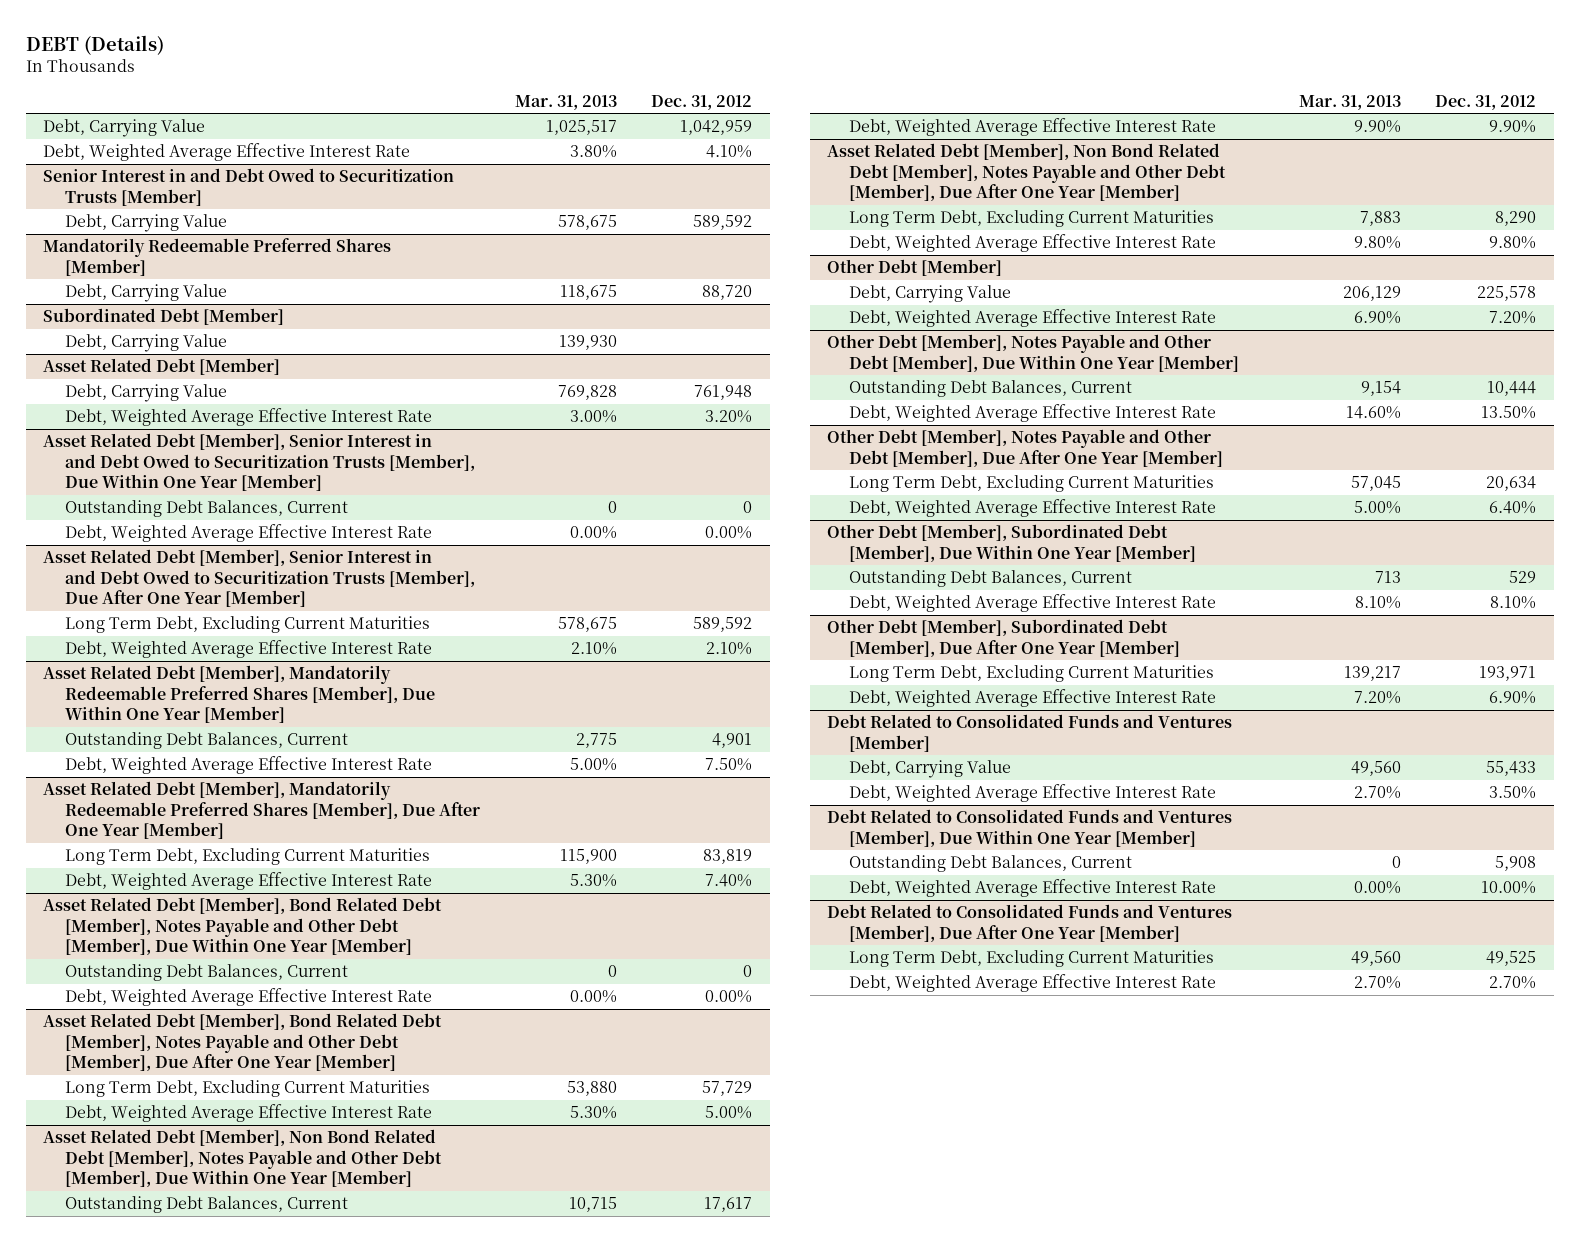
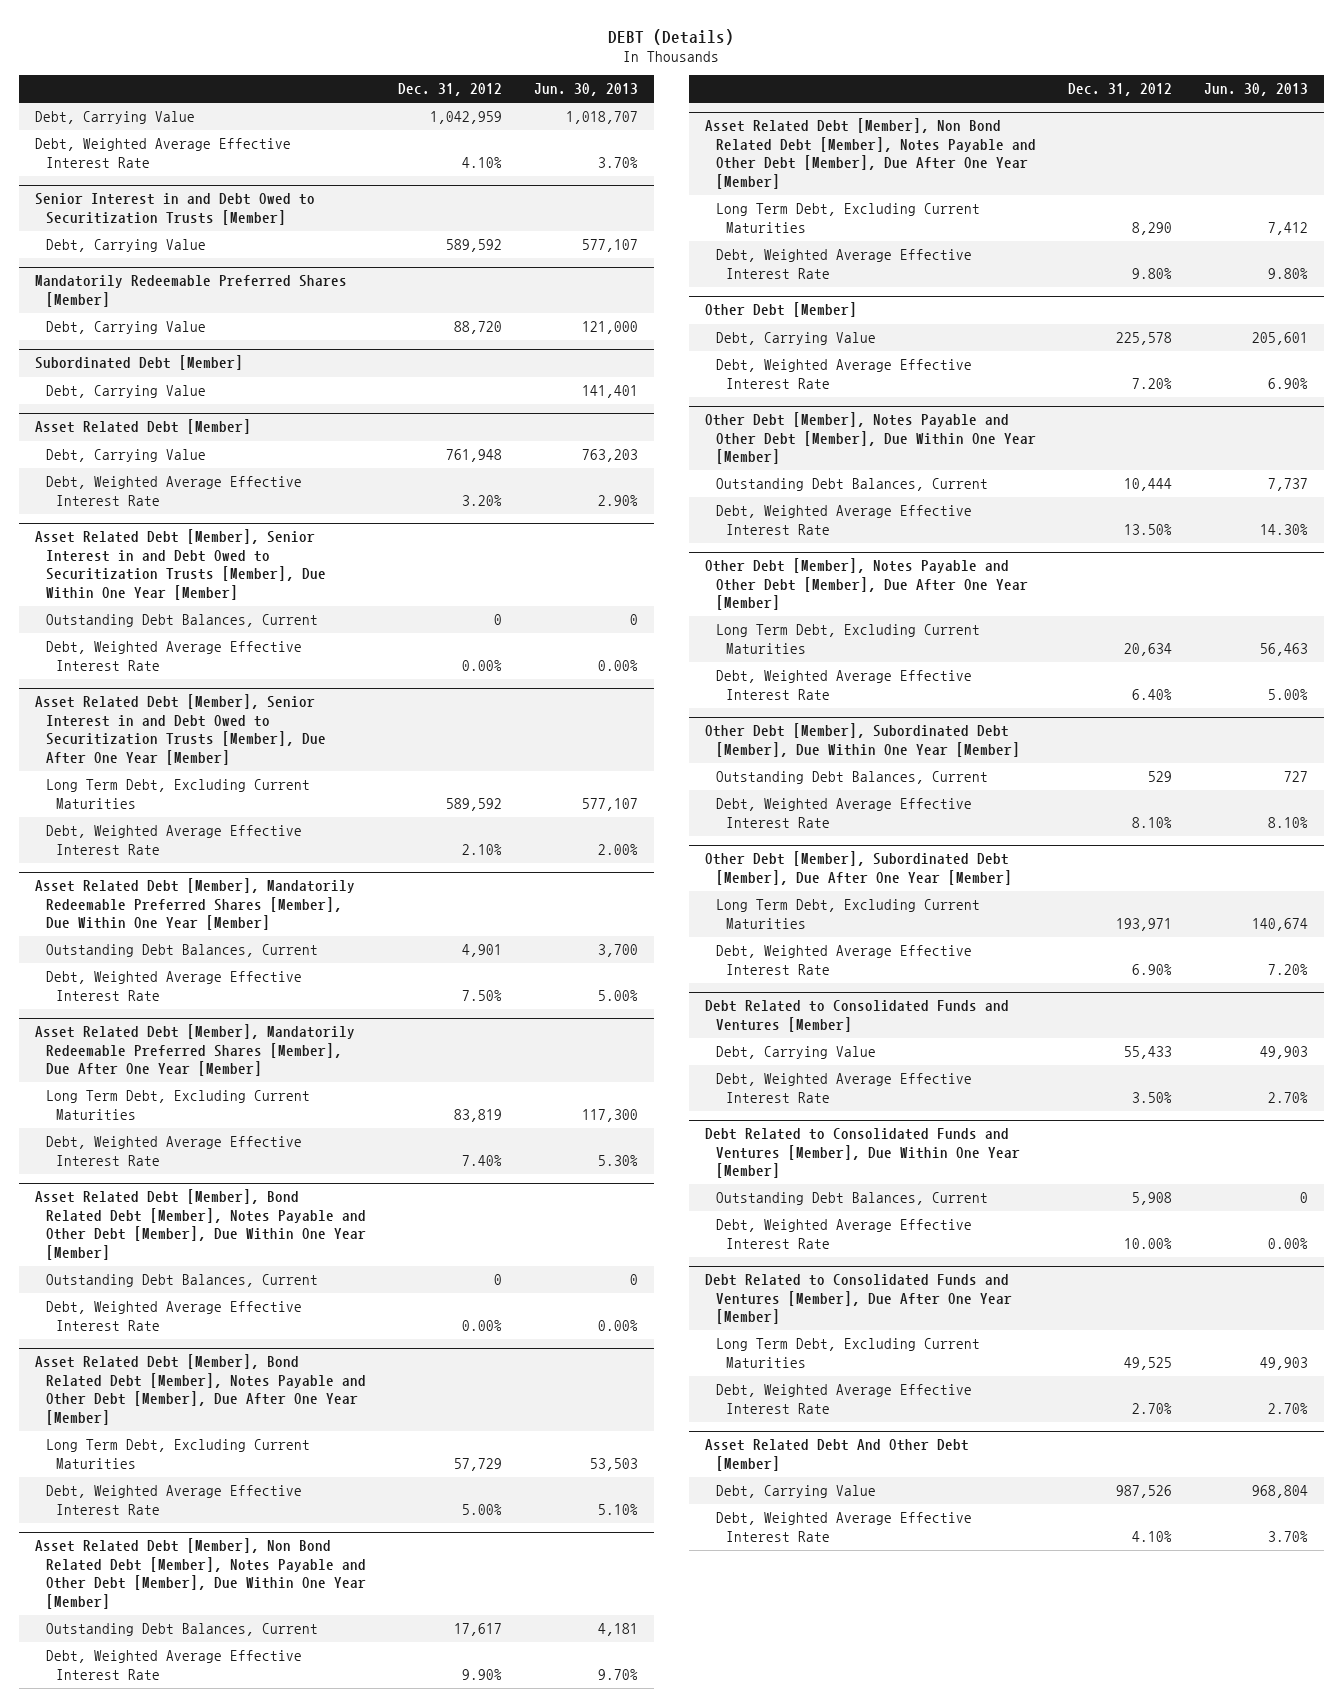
- | Mar. 31, 2013 | Dec. 31, 2012
+ | Dec. 31, 2012 | Jun. 30, 2013
+ Asset Related Debt And Other Debt [Member]
+ Debt, Carrying Value | 987,526 | 968,804
+ Debt, Weighted Average Effective Interest Rate | 4.10% | 3.70%

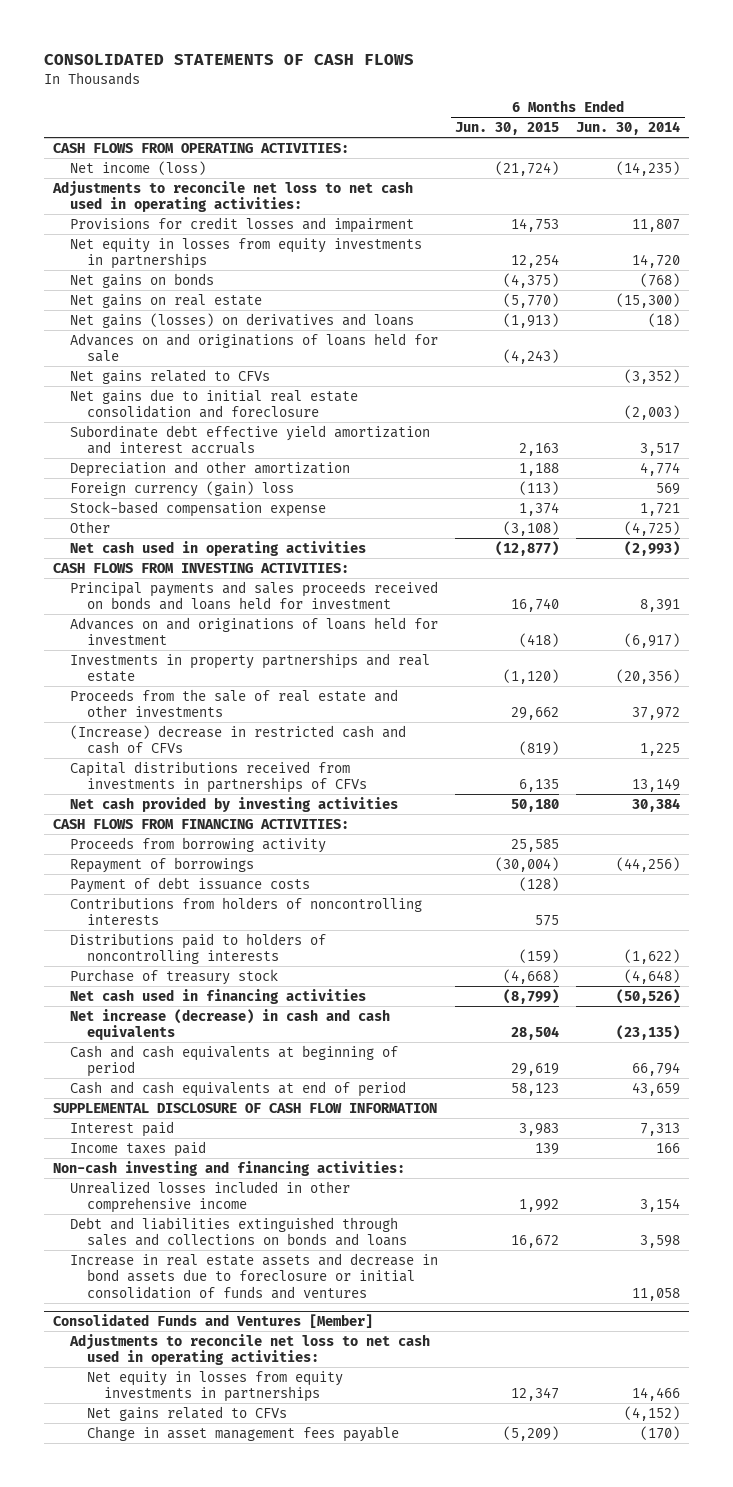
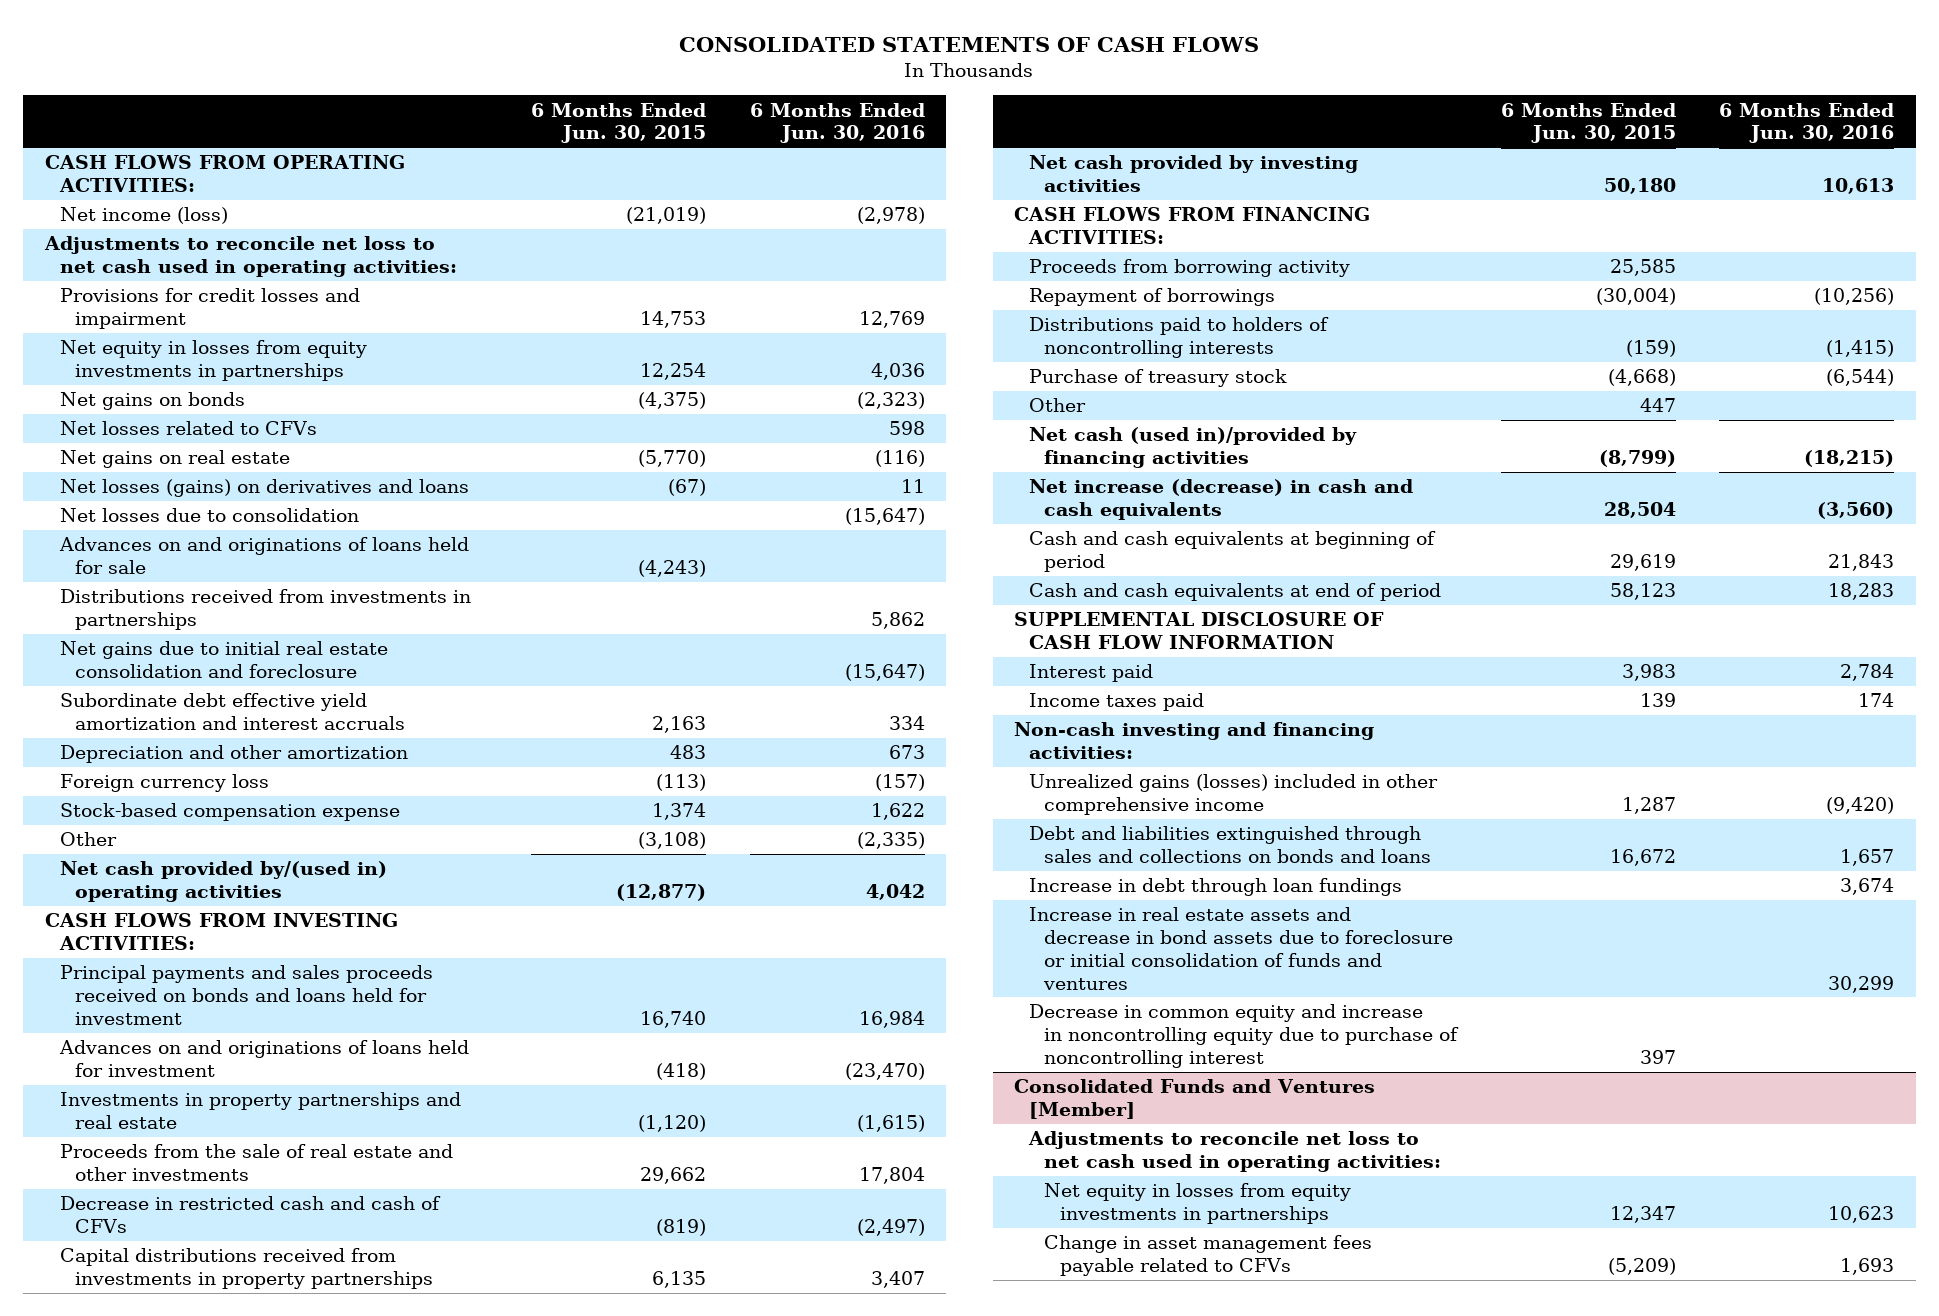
- | 6 Months Ended Jun. 30, 2015 | 6 Months Ended Jun. 30, 2014
+ | 6 Months Ended Jun. 30, 2015 | 6 Months Ended Jun. 30, 2016
- Net income (loss) | (21,724) | (14,235)
+ Net income (loss) | (21,019) | (2,978)
+ Net losses related to CFVs | | 598
- Net gains (losses) on derivatives and loans | (1,913) | (18)
+ Net losses (gains) on derivatives and loans | (67) | 11
+ Net losses due to consolidation | | (15,647)
- Net gains related to CFVs | | (3,352)
+ Distributions received from investments in partnerships | | 5,862
- Depreciation and other amortization | 1,188 | 4,774
- Foreign currency (gain) loss | (113) | 569
+ Depreciation and other amortization | 483 | 673
+ Foreign currency loss | (113) | (157)
- Net cash used in operating activities | (12,877) | (2,993)
+ Net cash provided by/(used in) operating activities | (12,877) | 4,042
- (Increase) decrease in restricted cash and cash of CFVs | (819) | 1,225
- Capital distributions received from investments in partnerships of CFVs | 6,135 | 13,149
+ Decrease in restricted cash and cash of CFVs | (819) | (2,497)
+ Capital distributions received from investments in property partnerships | 6,135 | 3,407
- Payment of debt issuance costs | (128) |
- Contributions from holders of noncontrolling interests | 575 |
- Net cash used in financing activities | (8,799) | (50,526)
+ Other | 447 |
+ Net cash (used in)/provided by financing activities | (8,799) | (18,215)
- Unrealized losses included in other comprehensive income | 1,992 | 3,154
+ Unrealized gains (losses) included in other comprehensive income | 1,287 | (9,420)
+ Increase in debt through loan fundings | | 3,674
+ Decrease in common equity and increase in noncontrolling equity due to purchase of noncontrolling interest | 397 |
@ Consolidated Funds and Ventures [Member]
- Net gains related to CFVs | | (4,152)
- Change in asset management fees payable | (5,209) | (170)
+ Change in asset management fees payable related to CFVs | (5,209) | 1,693

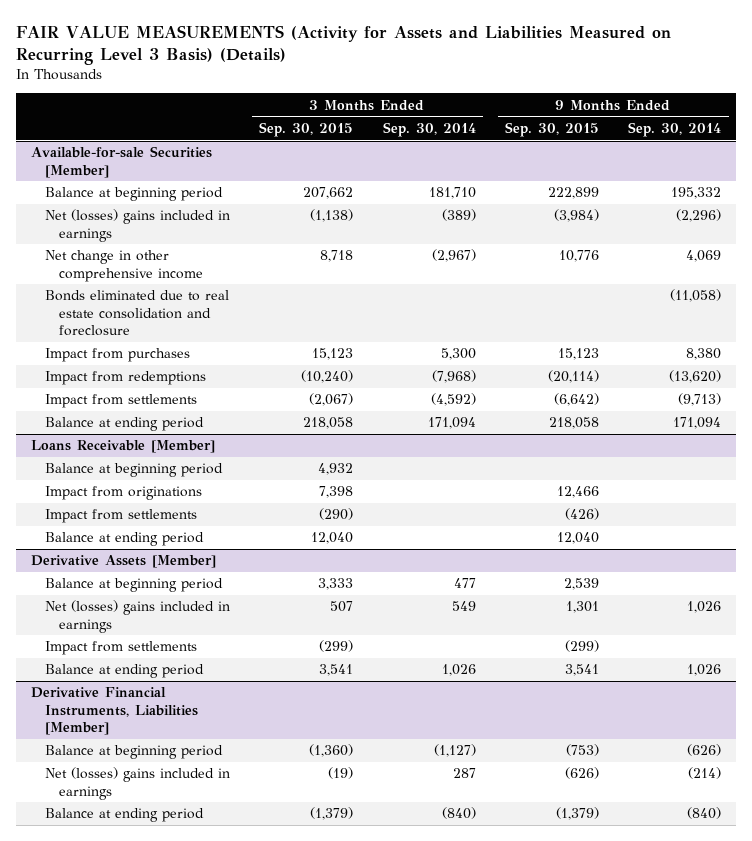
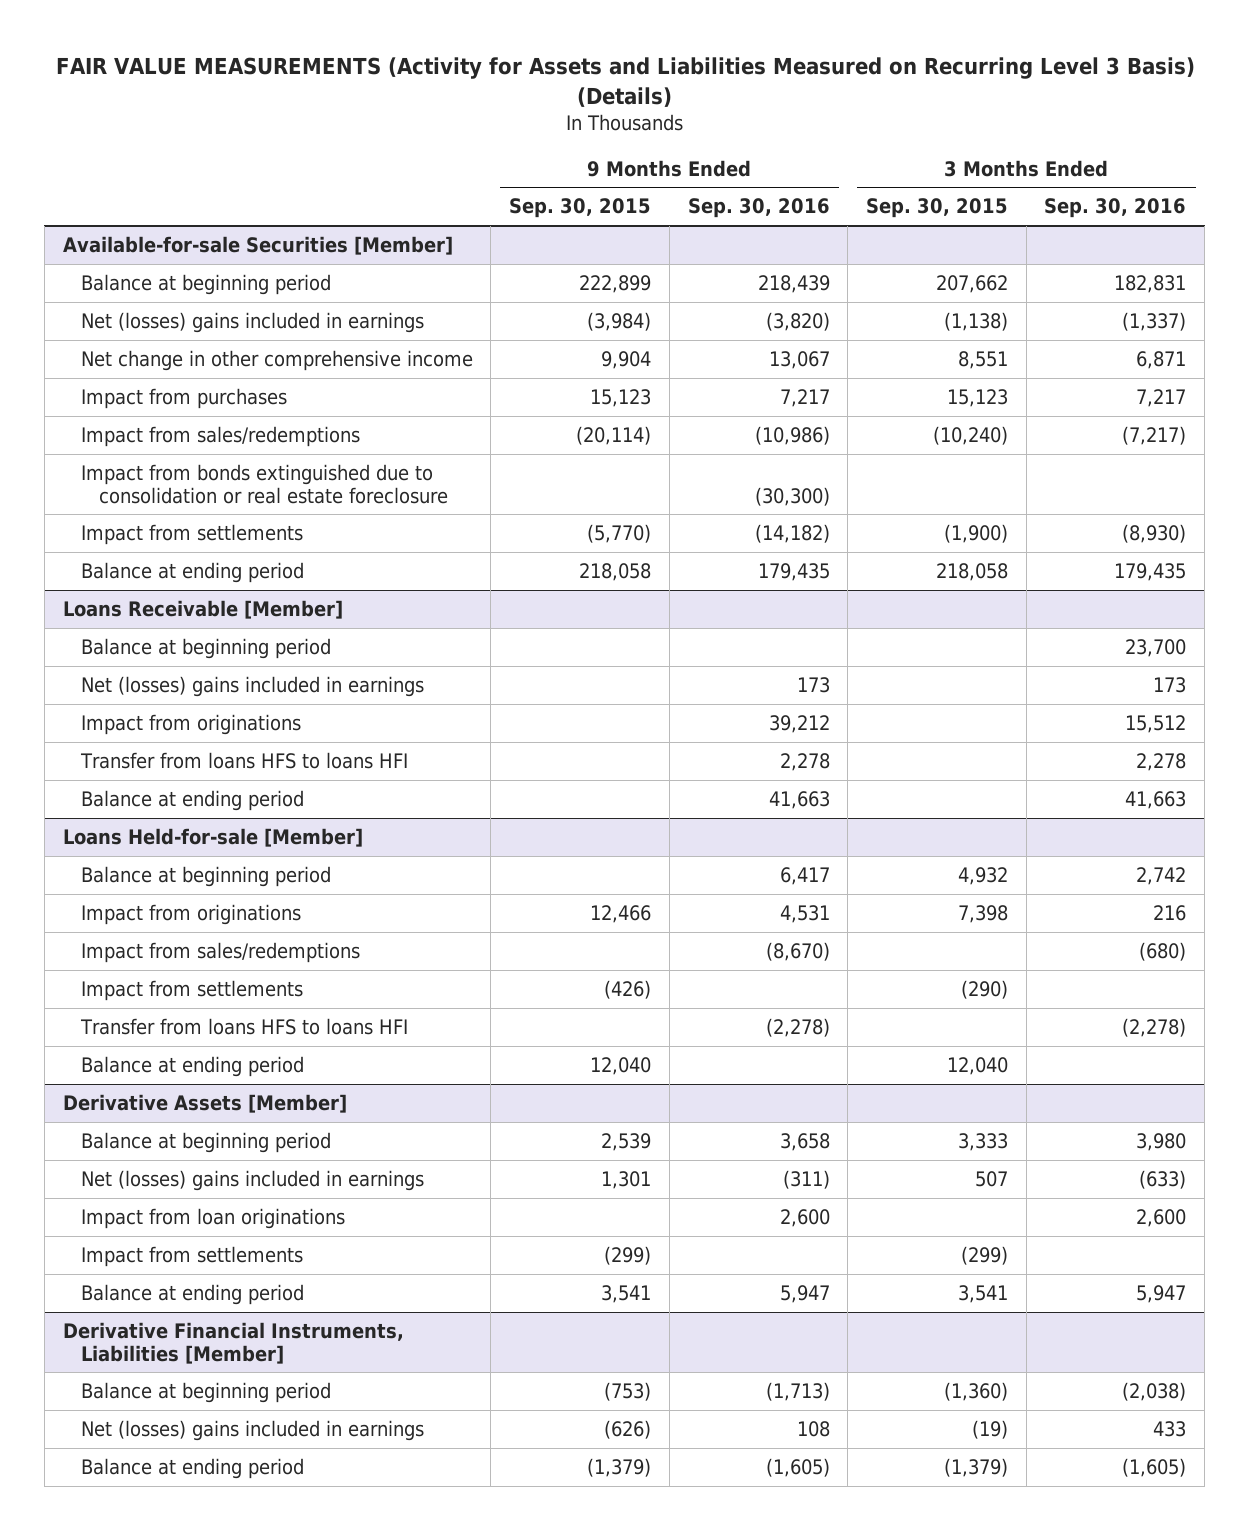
- | 3 Months Ended Sep. 30, 2015 | 3 Months Ended Sep. 30, 2014 | 9 Months Ended Sep. 30, 2015 | 9 Months Ended Sep. 30, 2014
+ | 9 Months Ended Sep. 30, 2015 | 9 Months Ended Sep. 30, 2016 | 3 Months Ended Sep. 30, 2015 | 3 Months Ended Sep. 30, 2016
@ Available-for-sale Securities [Member]
- Net change in other comprehensive income | 8,718 | (2,967) | 10,776 | 4,069
- Bonds eliminated due to real estate consolidation and foreclosure | | | | (11,058)
+ Net change in other comprehensive income | 9,904 | 13,067 | 8,551 | 6,871
- Impact from redemptions | (10,240) | (7,968) | (20,114) | (13,620)
- Impact from settlements | (2,067) | (4,592) | (6,642) | (9,713)
+ Impact from sales/redemptions | (20,114) | (10,986) | (10,240) | (7,217)
+ Impact from bonds extinguished due to consolidation or real estate foreclosure | | (30,300) | |
+ Impact from settlements | (5,770) | (14,182) | (1,900) | (8,930)
@ Loans Receivable [Member]
+ Balance at beginning period | | | | 23,700
+ Net (losses) gains included in earnings | | 173 | | 173
+ Impact from originations | | 39,212 | | 15,512
+ Transfer from loans HFS to loans HFI | | 2,278 | | 2,278
+ Balance at ending period | | 41,663 | | 41,663
+ Loans Held-for-sale [Member]
+ Impact from sales/redemptions | | (8,670) | | (680)
+ Transfer from loans HFS to loans HFI | | (2,278) | | (2,278)
@ Derivative Assets [Member]
+ Impact from loan originations | | 2,600 | | 2,600

